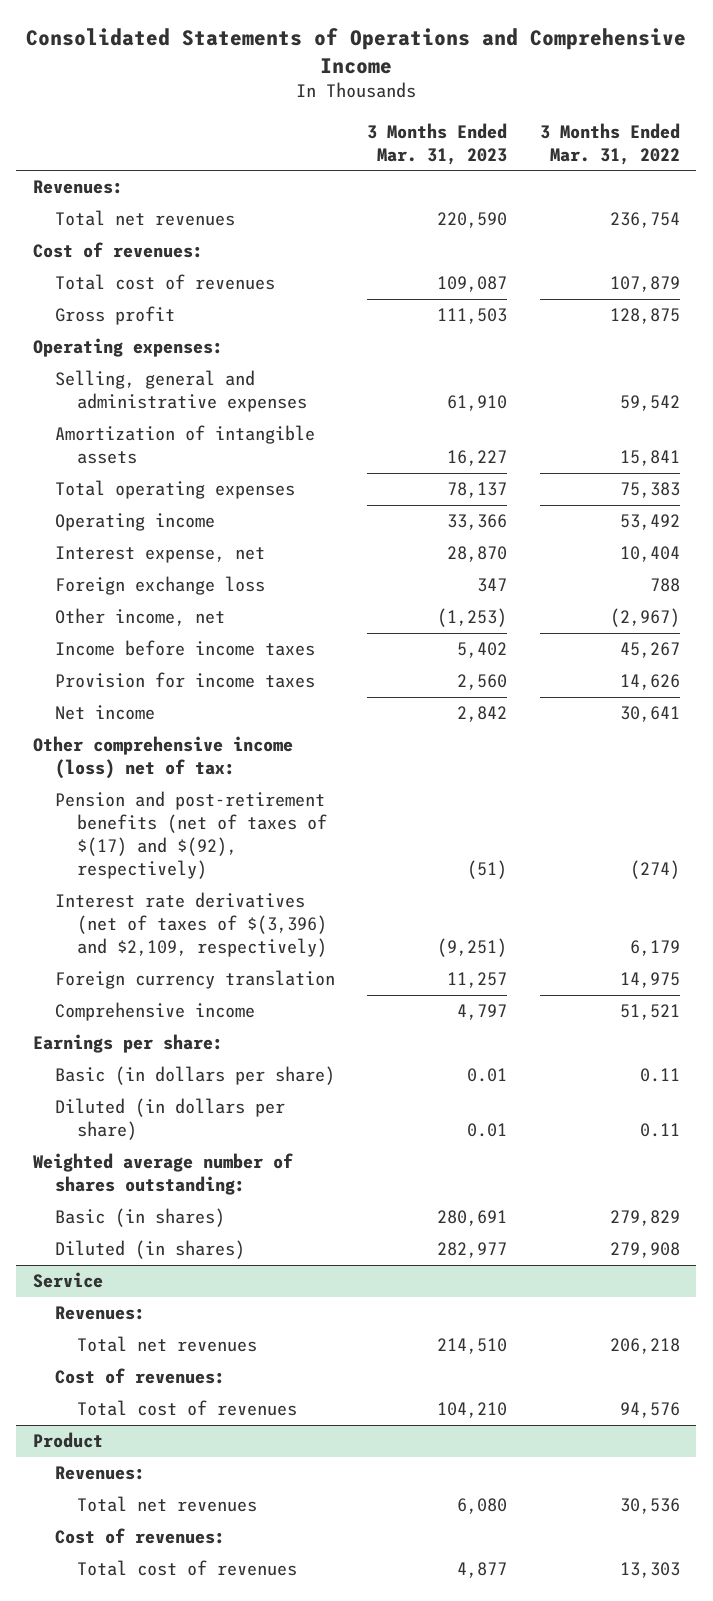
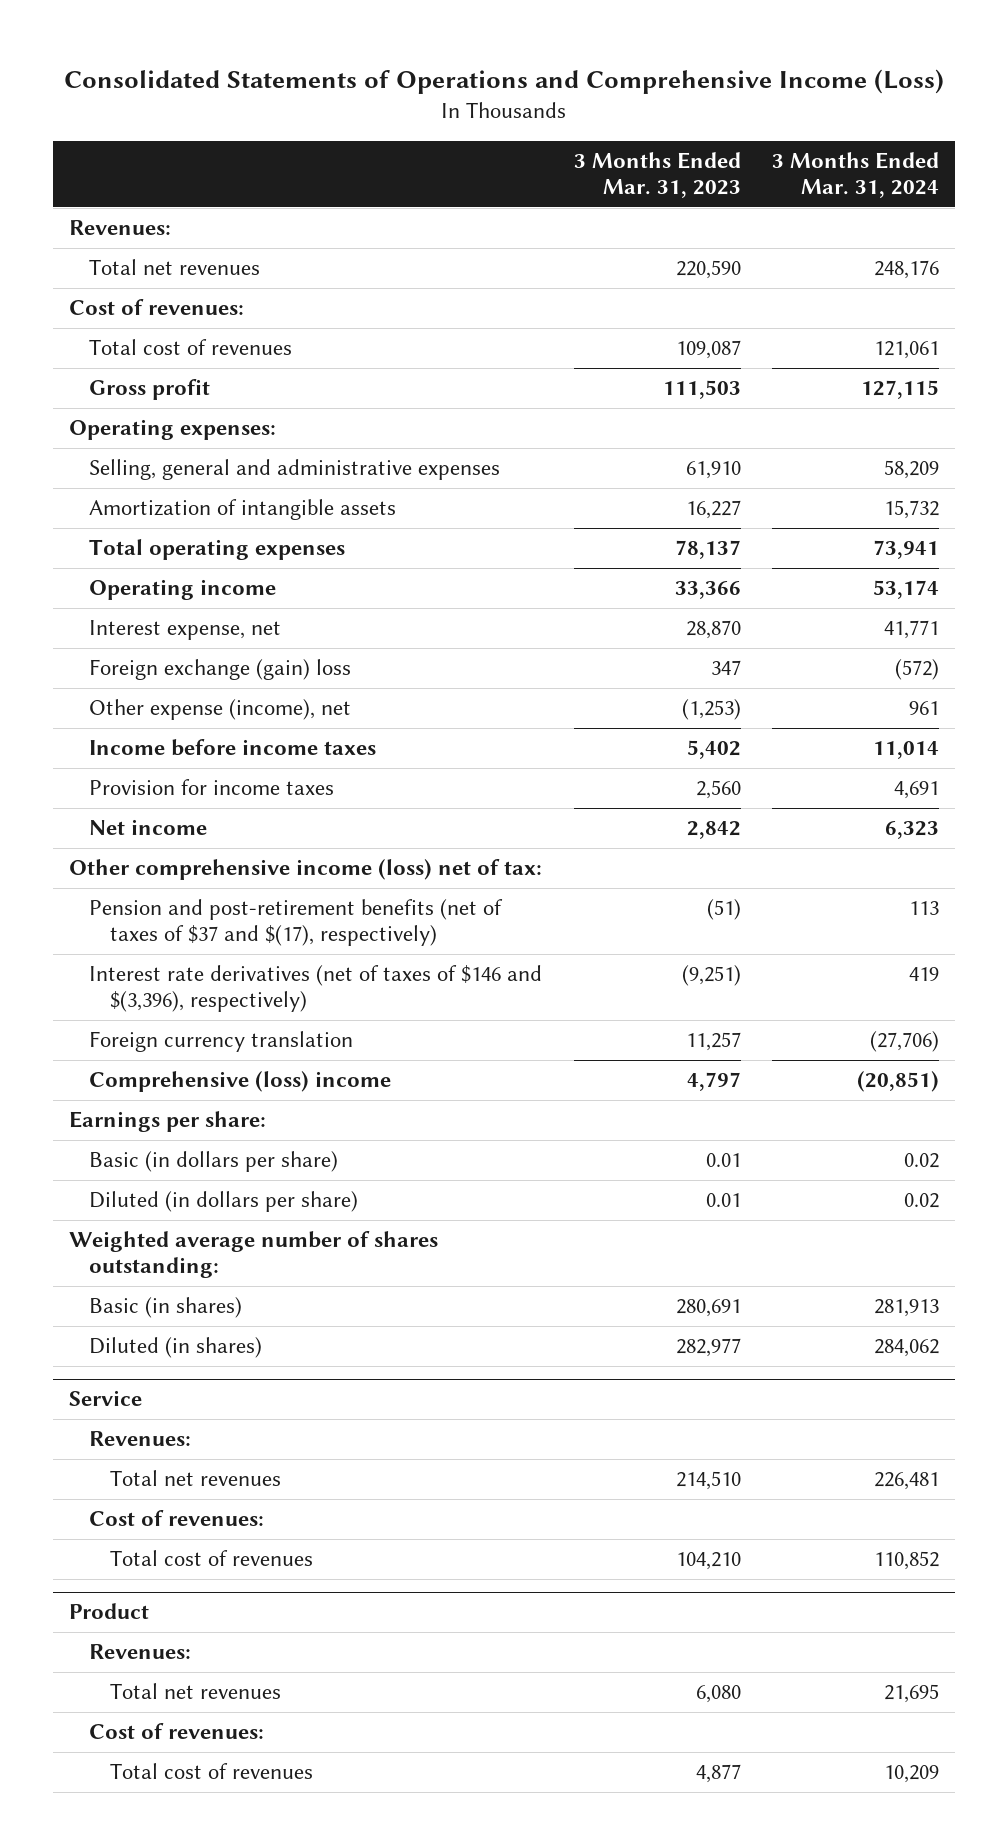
- Consolidated Statements of Operations and Comprehensive Income
+ Consolidated Statements of Operations and Comprehensive Income (Loss)
- | 3 Months Ended Mar. 31, 2023 | 3 Months Ended Mar. 31, 2022
+ | 3 Months Ended Mar. 31, 2023 | 3 Months Ended Mar. 31, 2024
- Foreign exchange loss | 347 | 788
- Other income, net | (1,253) | (2,967)
+ Foreign exchange (gain) loss | 347 | (572)
+ Other expense (income), net | (1,253) | 961
- Pension and post-retirement benefits (net of taxes of $(17) and $(92), respectively) | (51) | (274)
- Interest rate derivatives (net of taxes of $(3,396) and $2,109, respectively) | (9,251) | 6,179
+ Pension and post-retirement benefits (net of taxes of $37 and $(17), respectively) | (51) | 113
+ Interest rate derivatives (net of taxes of $146 and $(3,396), respectively) | (9,251) | 419
- Comprehensive income | 4,797 | 51,521
+ Comprehensive (loss) income | 4,797 | (20,851)

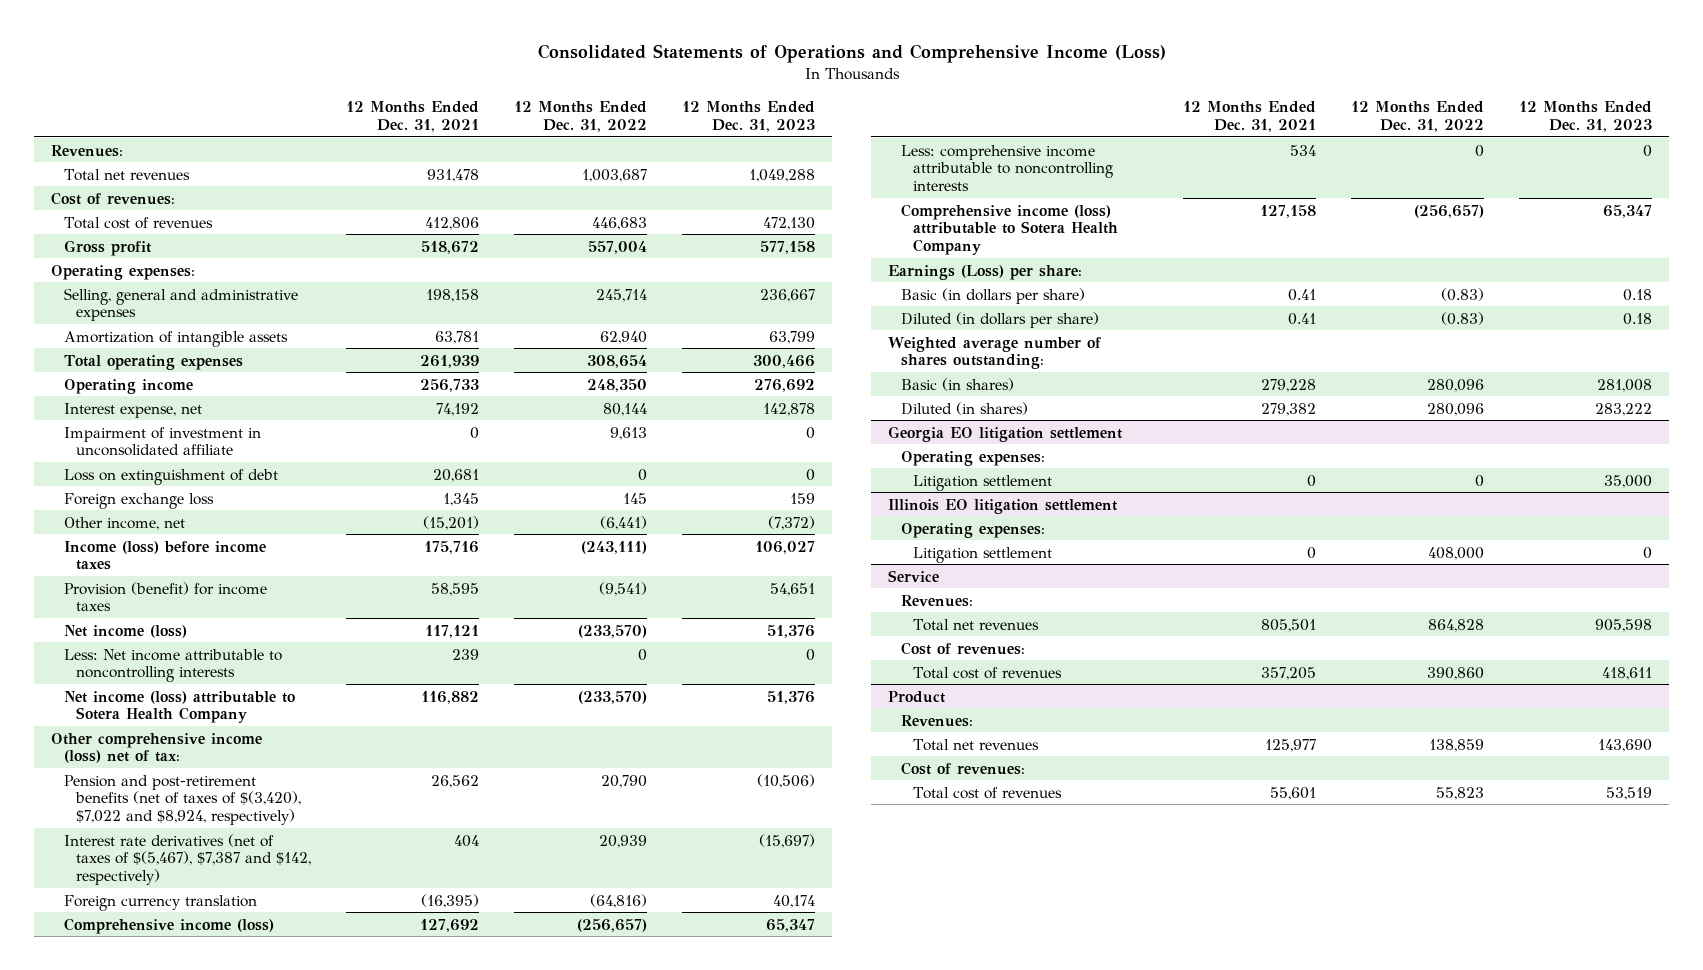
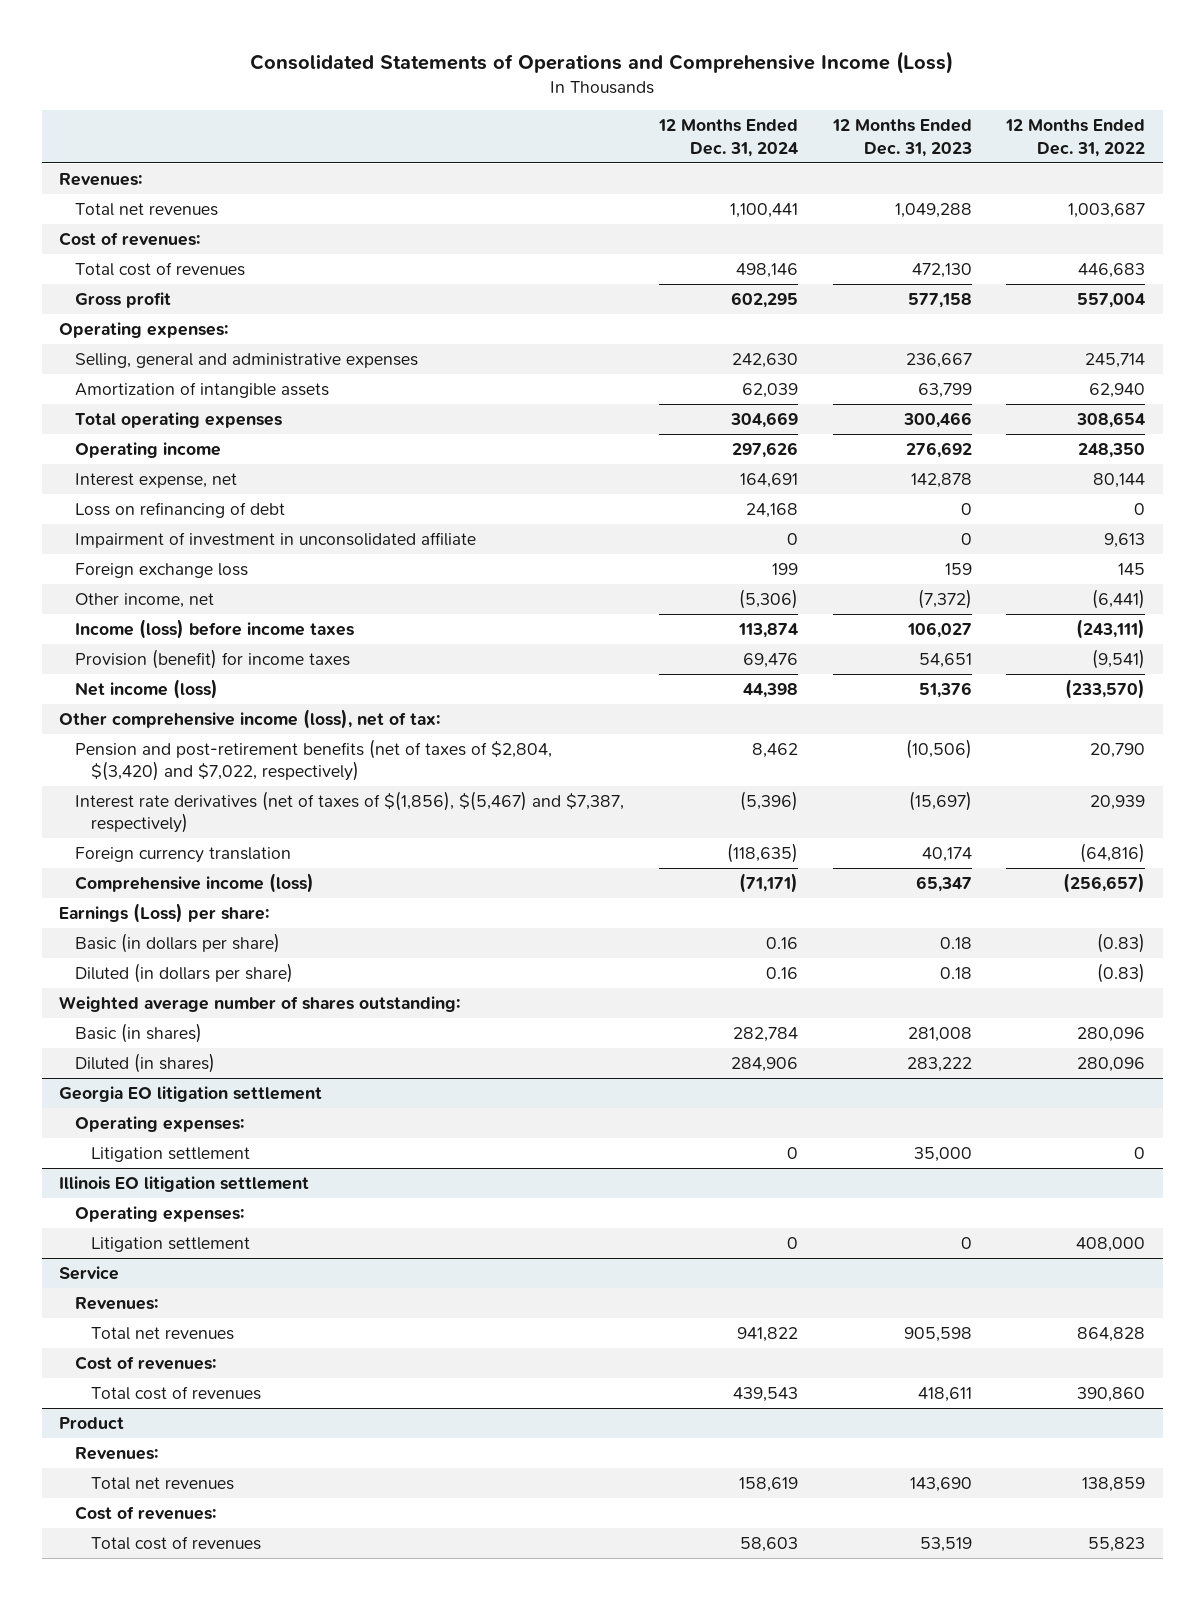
- | 12 Months Ended Dec. 31, 2021 | 12 Months Ended Dec. 31, 2022 | 12 Months Ended Dec. 31, 2023
+ | 12 Months Ended Dec. 31, 2024 | 12 Months Ended Dec. 31, 2023 | 12 Months Ended Dec. 31, 2022
+ Loss on refinancing of debt | 24,168 | 0 | 0
- Loss on extinguishment of debt | 20,681 | 0 | 0
- Less: Net income attributable to noncontrolling interests | 239 | 0 | 0
- Net income (loss) attributable to Sotera Health Company | 116,882 | (233,570) | 51,376
- Other comprehensive income (loss) net of tax:
- Pension and post-retirement benefits (net of taxes of $(3,420), $7,022 and $8,924, respectively) | 26,562 | 20,790 | (10,506)
- Interest rate derivatives (net of taxes of $(5,467), $7,387 and $142, respectively) | 404 | 20,939 | (15,697)
+ Other comprehensive income (loss), net of tax:
+ Pension and post-retirement benefits (net of taxes of $2,804, $(3,420) and $7,022, respectively) | 8,462 | (10,506) | 20,790
+ Interest rate derivatives (net of taxes of $(1,856), $(5,467) and $7,387, respectively) | (5,396) | (15,697) | 20,939
- Less: comprehensive income attributable to noncontrolling interests | 534 | 0 | 0
- Comprehensive income (loss) attributable to Sotera Health Company | 127,158 | (256,657) | 65,347

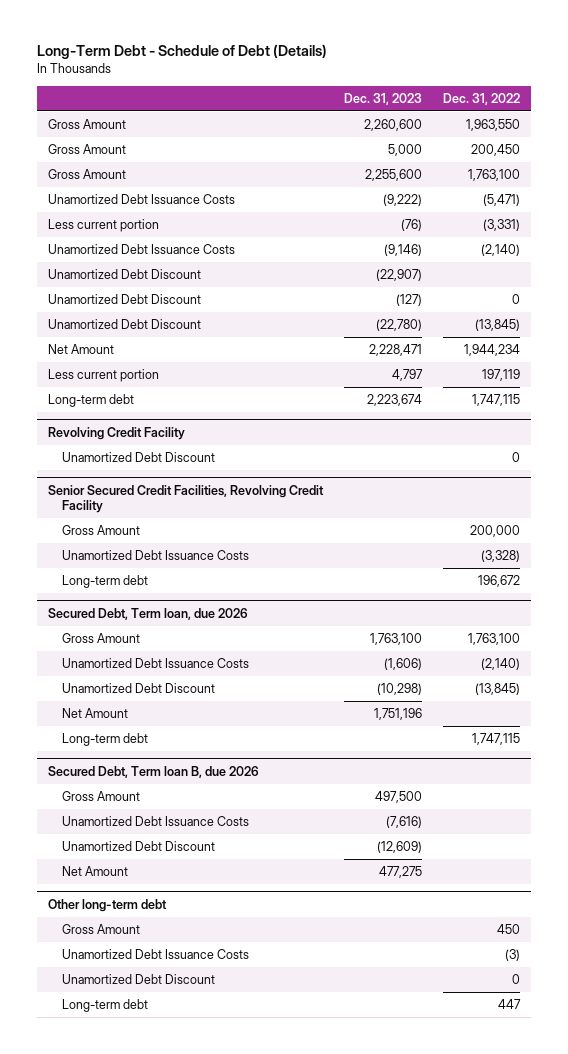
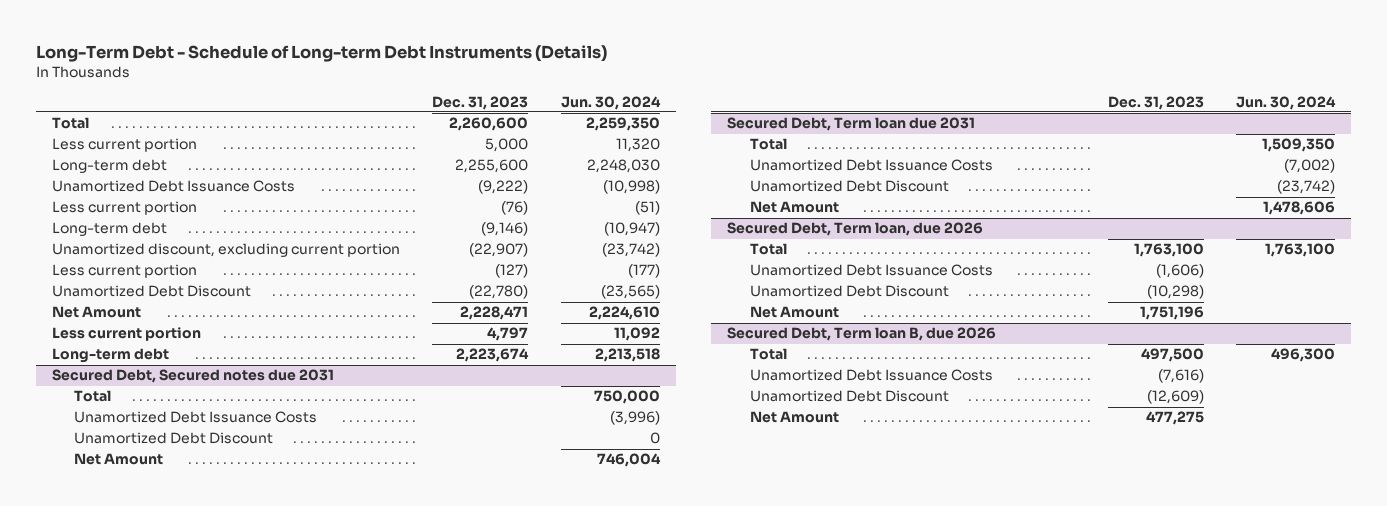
- Long-Term Debt - Schedule of Debt (Details)
+ Long-Term Debt - Schedule of Long-term Debt Instruments (Details)
- | Dec. 31, 2023 | Dec. 31, 2022
+ | Dec. 31, 2023 | Jun. 30, 2024
- Gross Amount | 2,260,600 | 1,963,550
- Gross Amount | 5,000 | 200,450
- Gross Amount | 2,255,600 | 1,763,100
+ Total | 2,260,600 | 2,259,350
+ Less current portion | 5,000 | 11,320
+ Long-term debt | 2,255,600 | 2,248,030
- Unamortized Debt Issuance Costs | (9,146) | (2,140)
- Unamortized Debt Discount | (22,907) |
- Unamortized Debt Discount | (127) | 0
+ Long-term debt | (9,146) | (10,947)
+ Unamortized discount, excluding current portion | (22,907) | (23,742)
+ Less current portion | (127) | (177)
- Revolving Credit Facility
+ Secured Debt, Secured notes due 2031
+ Total | | 750,000
+ Unamortized Debt Issuance Costs | | (3,996)
- Senior Secured Credit Facilities, Revolving Credit Facility
- Gross Amount | | 200,000
+ Net Amount | | 746,004
+ Secured Debt, Term loan due 2031
+ Total | | 1,509,350
- Long-term debt | | 196,672
+ Unamortized Debt Discount | | (23,742)
+ Net Amount | | 1,478,606
@ Secured Debt, Term loan, due 2026
- Gross Amount | 1,763,100 | 1,763,100
+ Total | 1,763,100 | 1,763,100
- Long-term debt | | 1,747,115
@ Secured Debt, Term loan B, due 2026
- Gross Amount | 497,500 |
+ Total | 497,500 | 496,300
- Other long-term debt
- Gross Amount | | 450
- Unamortized Debt Issuance Costs | | (3)
- Unamortized Debt Discount | | 0
- Long-term debt | | 447

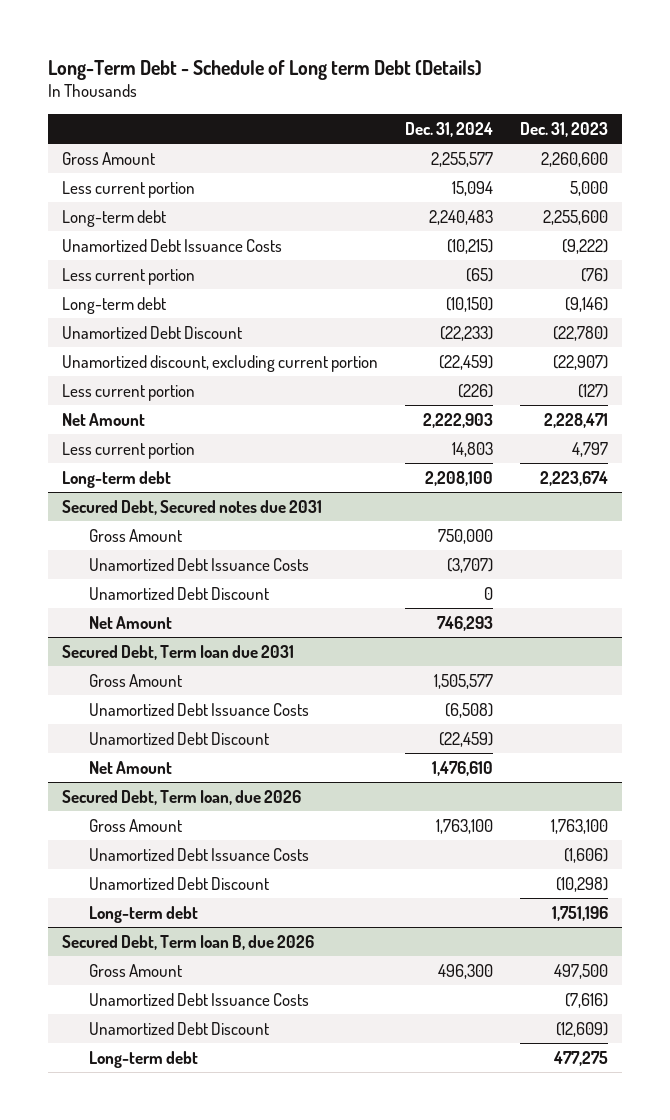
- Long-Term Debt - Schedule of Long-term Debt Instruments (Details)
+ Long-Term Debt - Schedule of Long term Debt (Details)
- | Dec. 31, 2023 | Jun. 30, 2024
+ | Dec. 31, 2024 | Dec. 31, 2023
- Total | 2,260,600 | 2,259,350
+ Gross Amount | 2,255,577 | 2,260,600
moved up: Unamortized Debt Discount | (22,233) | (22,780)
@ Secured Debt, Secured notes due 2031
- Total | | 750,000
+ Gross Amount | 750,000 |
@ Secured Debt, Term loan due 2031
- Total | | 1,509,350
+ Gross Amount | 1,505,577 |
@ Secured Debt, Term loan, due 2026
- Total | 1,763,100 | 1,763,100
+ Gross Amount | 1,763,100 | 1,763,100
- Net Amount | 1,751,196 |
+ Long-term debt | | 1,751,196
@ Secured Debt, Term loan B, due 2026
- Total | 497,500 | 496,300
+ Gross Amount | 496,300 | 497,500
- Net Amount | 477,275 |
+ Long-term debt | | 477,275

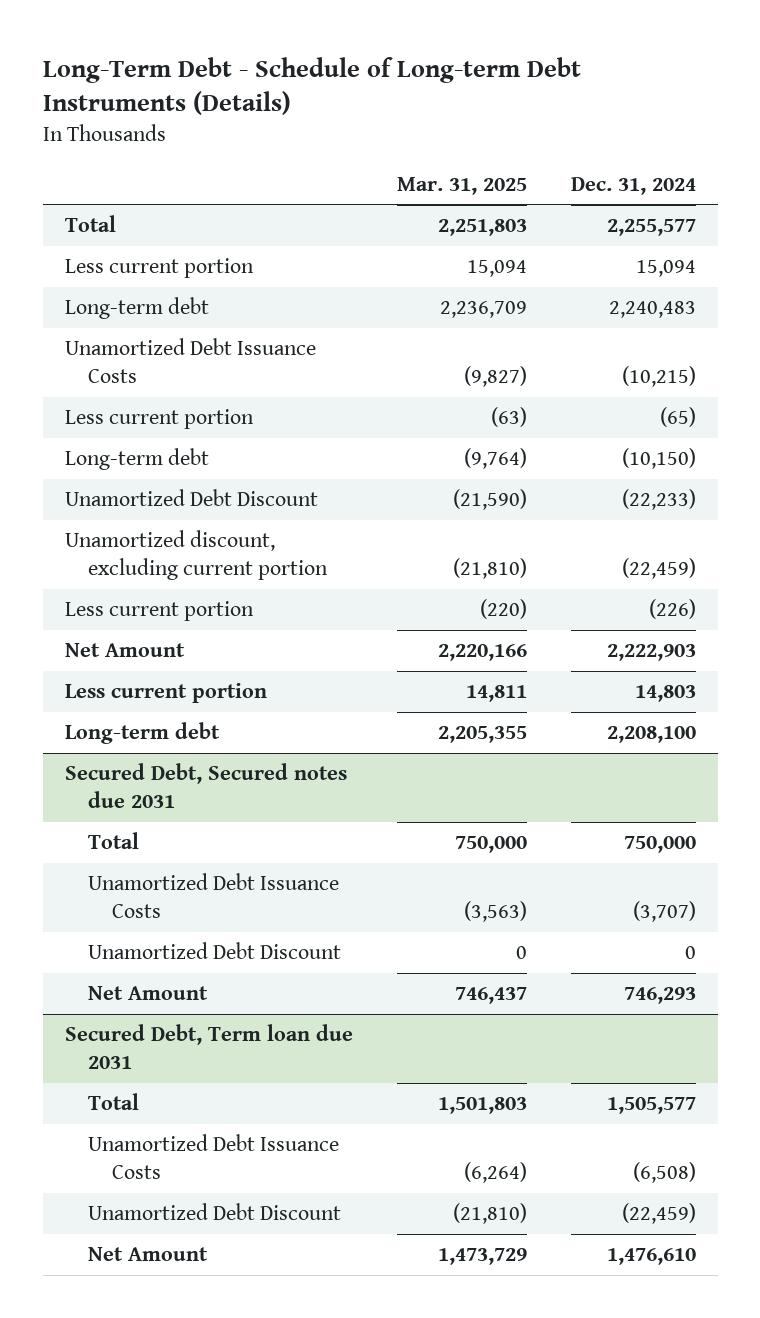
- Long-Term Debt - Schedule of Long term Debt (Details)
+ Long-Term Debt - Schedule of Long-term Debt Instruments (Details)
- | Dec. 31, 2024 | Dec. 31, 2023
+ | Mar. 31, 2025 | Dec. 31, 2024
- Gross Amount | 2,255,577 | 2,260,600
+ Total | 2,251,803 | 2,255,577
@ Secured Debt, Secured notes due 2031
- Gross Amount | 750,000 |
+ Total | 750,000 | 750,000
@ Secured Debt, Term loan due 2031
- Gross Amount | 1,505,577 |
+ Total | 1,501,803 | 1,505,577
- Secured Debt, Term loan, due 2026
- Gross Amount | 1,763,100 | 1,763,100
- Unamortized Debt Issuance Costs | | (1,606)
- Unamortized Debt Discount | | (10,298)
- Long-term debt | | 1,751,196
- Secured Debt, Term loan B, due 2026
- Gross Amount | 496,300 | 497,500
- Unamortized Debt Issuance Costs | | (7,616)
- Unamortized Debt Discount | | (12,609)
- Long-term debt | | 477,275

